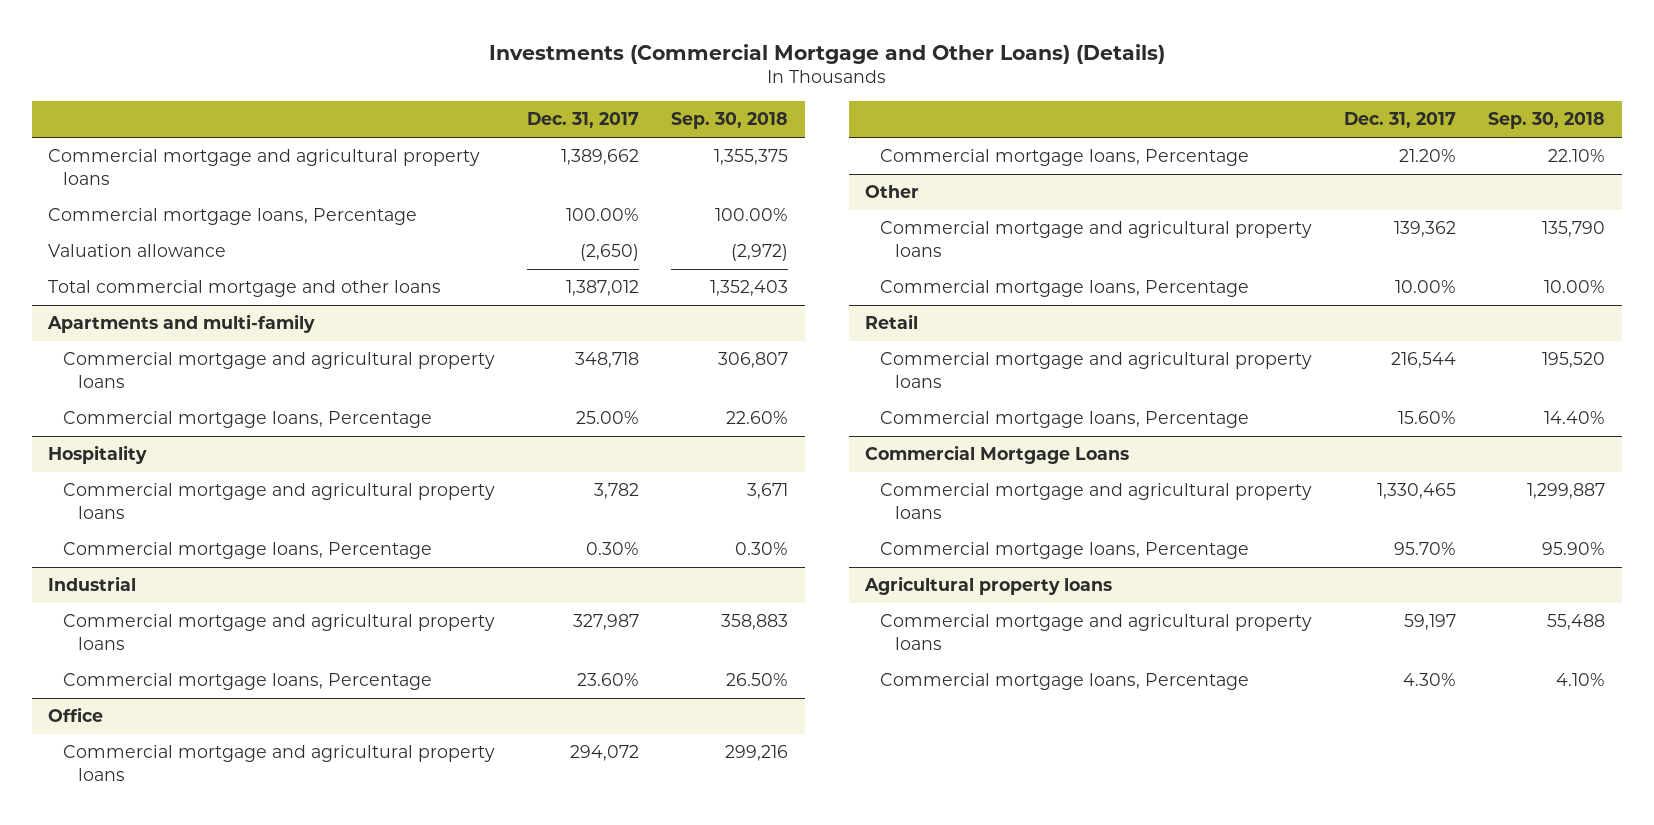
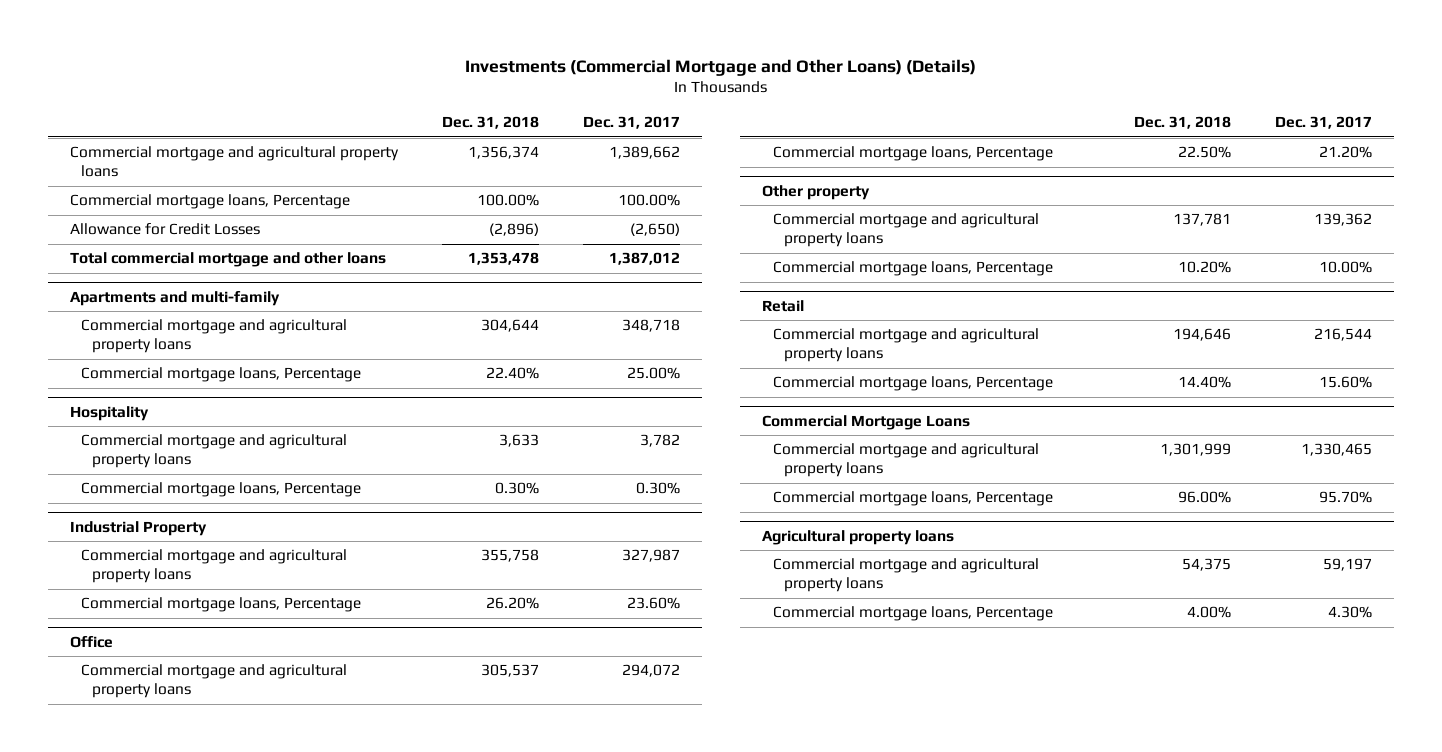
- | Dec. 31, 2017 | Sep. 30, 2018
+ | Dec. 31, 2018 | Dec. 31, 2017
- Valuation allowance | (2,650) | (2,972)
+ Allowance for Credit Losses | (2,896) | (2,650)
- Industrial
+ Industrial Property
- Other
+ Other property

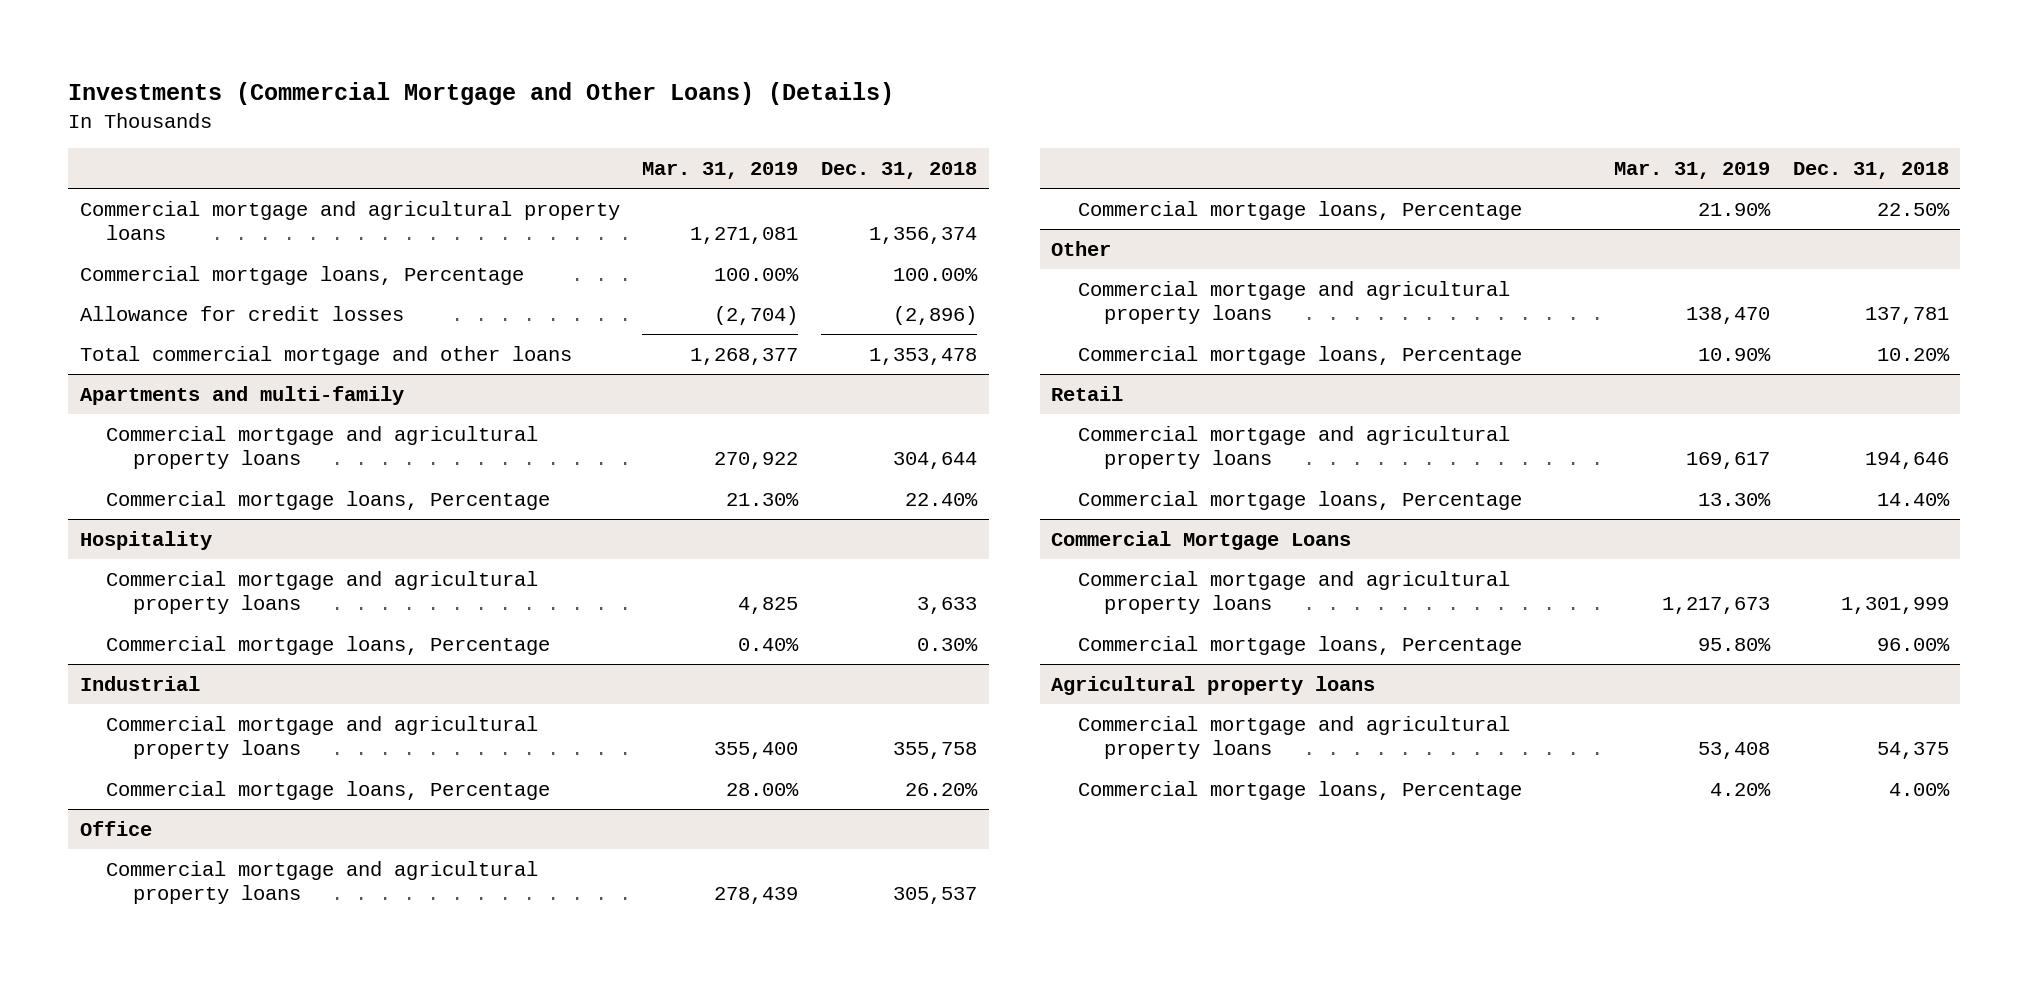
- | Dec. 31, 2018 | Dec. 31, 2017
+ | Mar. 31, 2019 | Dec. 31, 2018
- Allowance for Credit Losses | (2,896) | (2,650)
+ Allowance for credit losses | (2,704) | (2,896)
- Industrial Property
+ Industrial
- Other property
+ Other

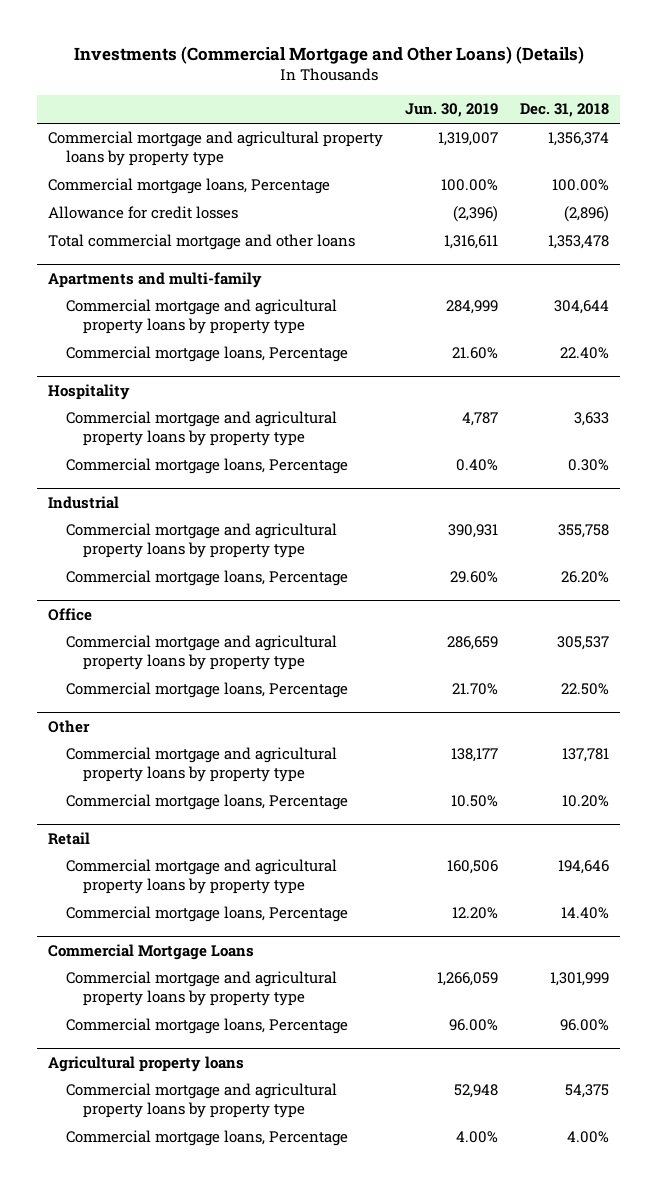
- | Mar. 31, 2019 | Dec. 31, 2018
+ | Jun. 30, 2019 | Dec. 31, 2018
- Commercial mortgage and agricultural property loans | 1,271,081 | 1,356,374
+ Commercial mortgage and agricultural property loans by property type | 1,319,007 | 1,356,374
@ Apartments and multi-family
- Commercial mortgage and agricultural property loans | 270,922 | 304,644
+ Commercial mortgage and agricultural property loans by property type | 284,999 | 304,644
@ Hospitality
- Commercial mortgage and agricultural property loans | 4,825 | 3,633
+ Commercial mortgage and agricultural property loans by property type | 4,787 | 3,633
@ Industrial
- Commercial mortgage and agricultural property loans | 355,400 | 355,758
+ Commercial mortgage and agricultural property loans by property type | 390,931 | 355,758
@ Office
- Commercial mortgage and agricultural property loans | 278,439 | 305,537
+ Commercial mortgage and agricultural property loans by property type | 286,659 | 305,537
@ Other
- Commercial mortgage and agricultural property loans | 138,470 | 137,781
+ Commercial mortgage and agricultural property loans by property type | 138,177 | 137,781
@ Retail
- Commercial mortgage and agricultural property loans | 169,617 | 194,646
+ Commercial mortgage and agricultural property loans by property type | 160,506 | 194,646
@ Commercial Mortgage Loans
- Commercial mortgage and agricultural property loans | 1,217,673 | 1,301,999
+ Commercial mortgage and agricultural property loans by property type | 1,266,059 | 1,301,999
@ Agricultural property loans
- Commercial mortgage and agricultural property loans | 53,408 | 54,375
+ Commercial mortgage and agricultural property loans by property type | 52,948 | 54,375

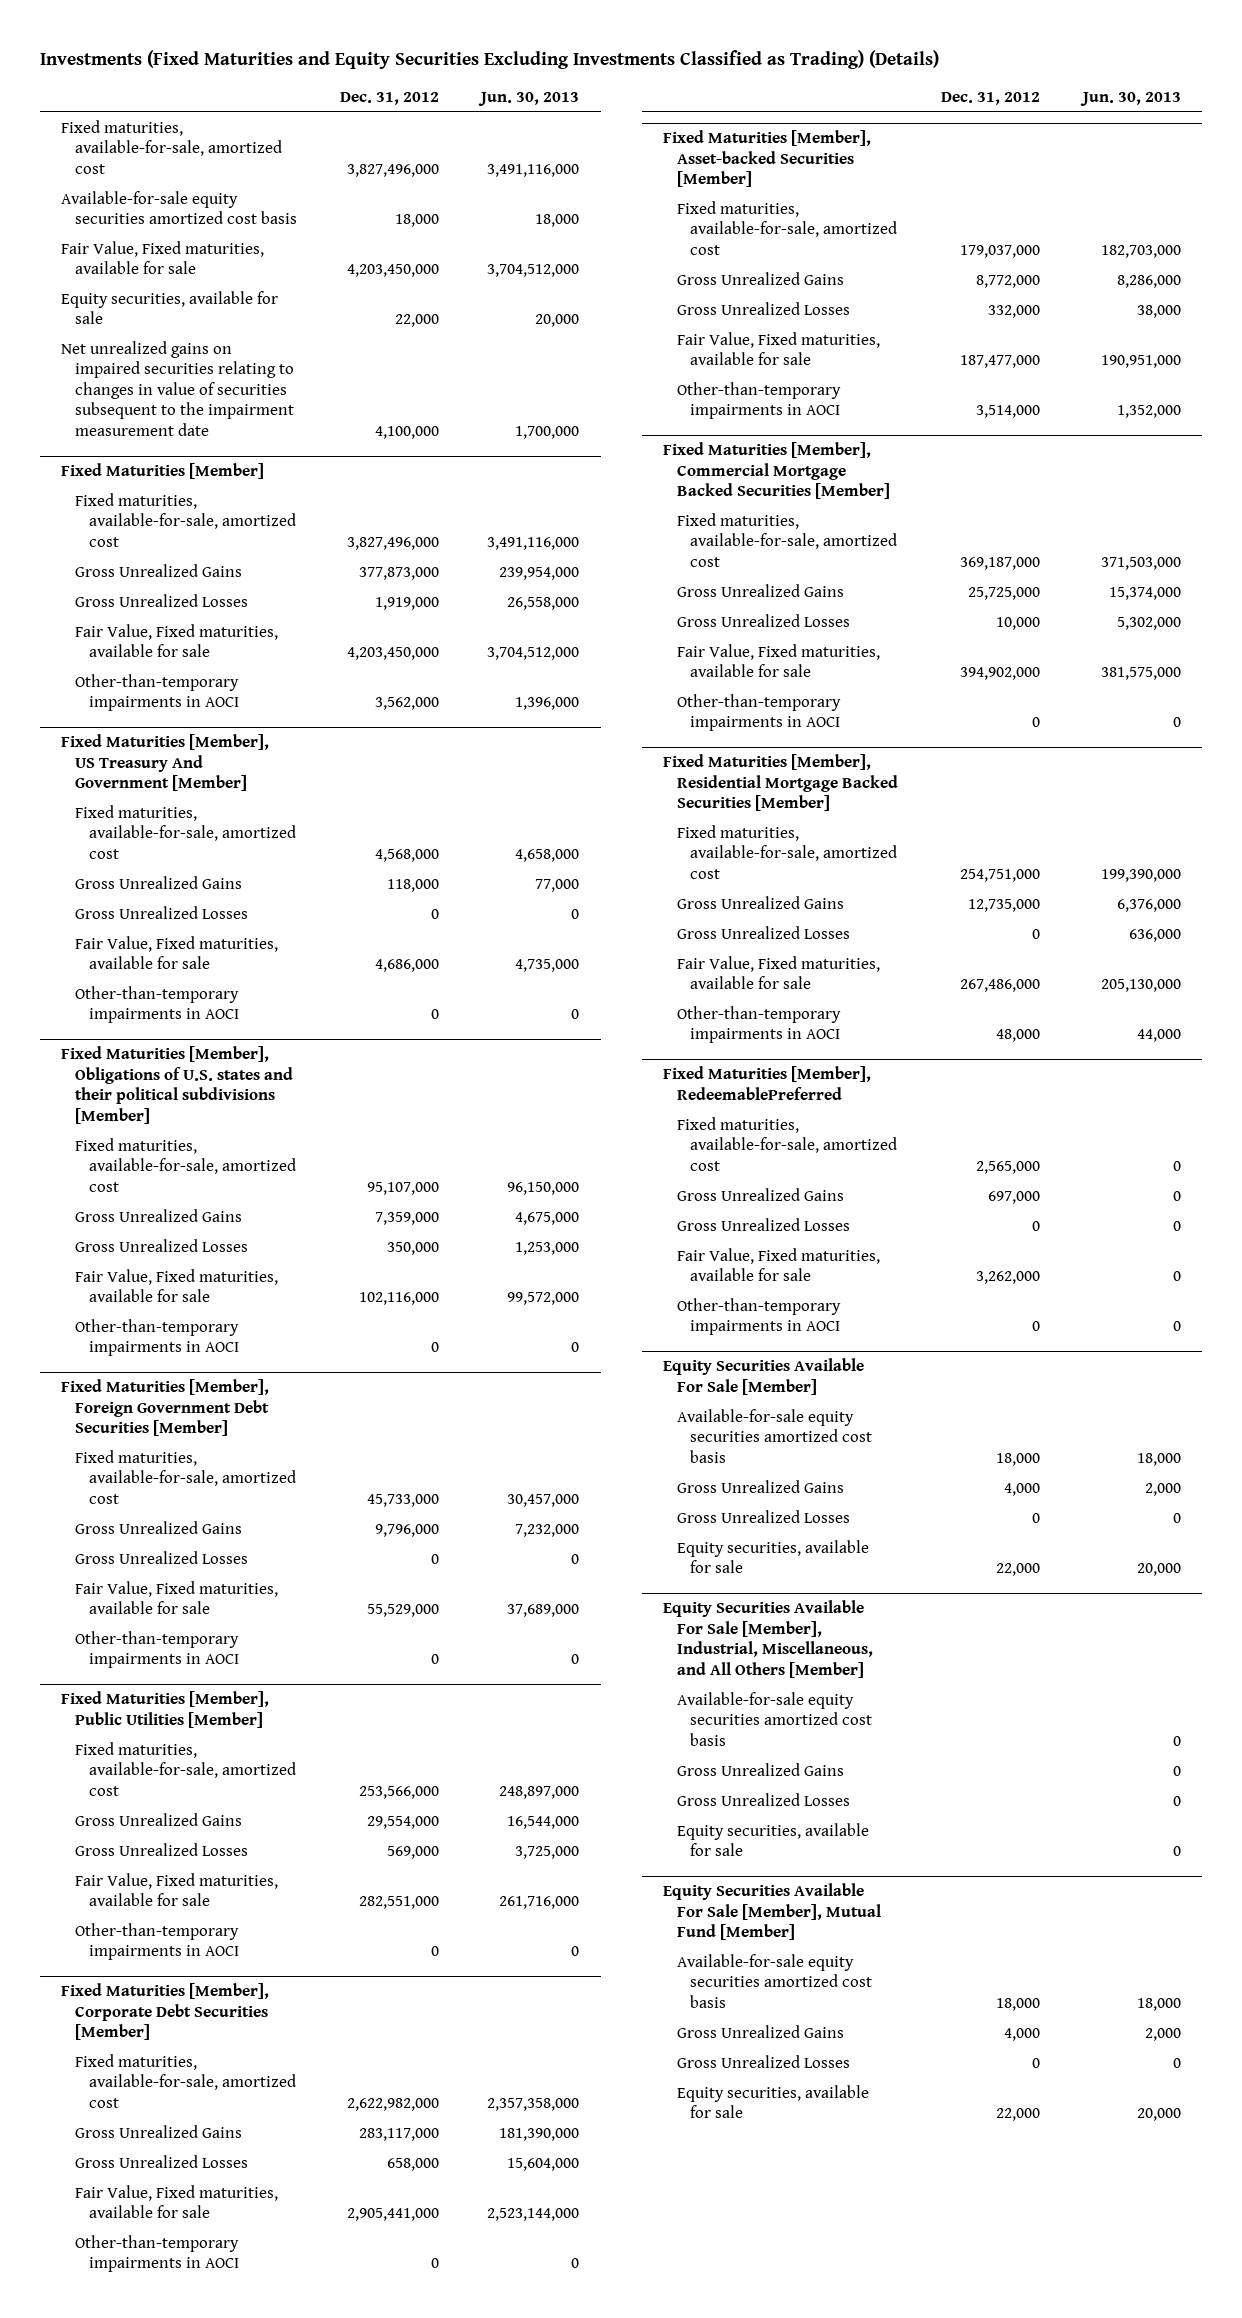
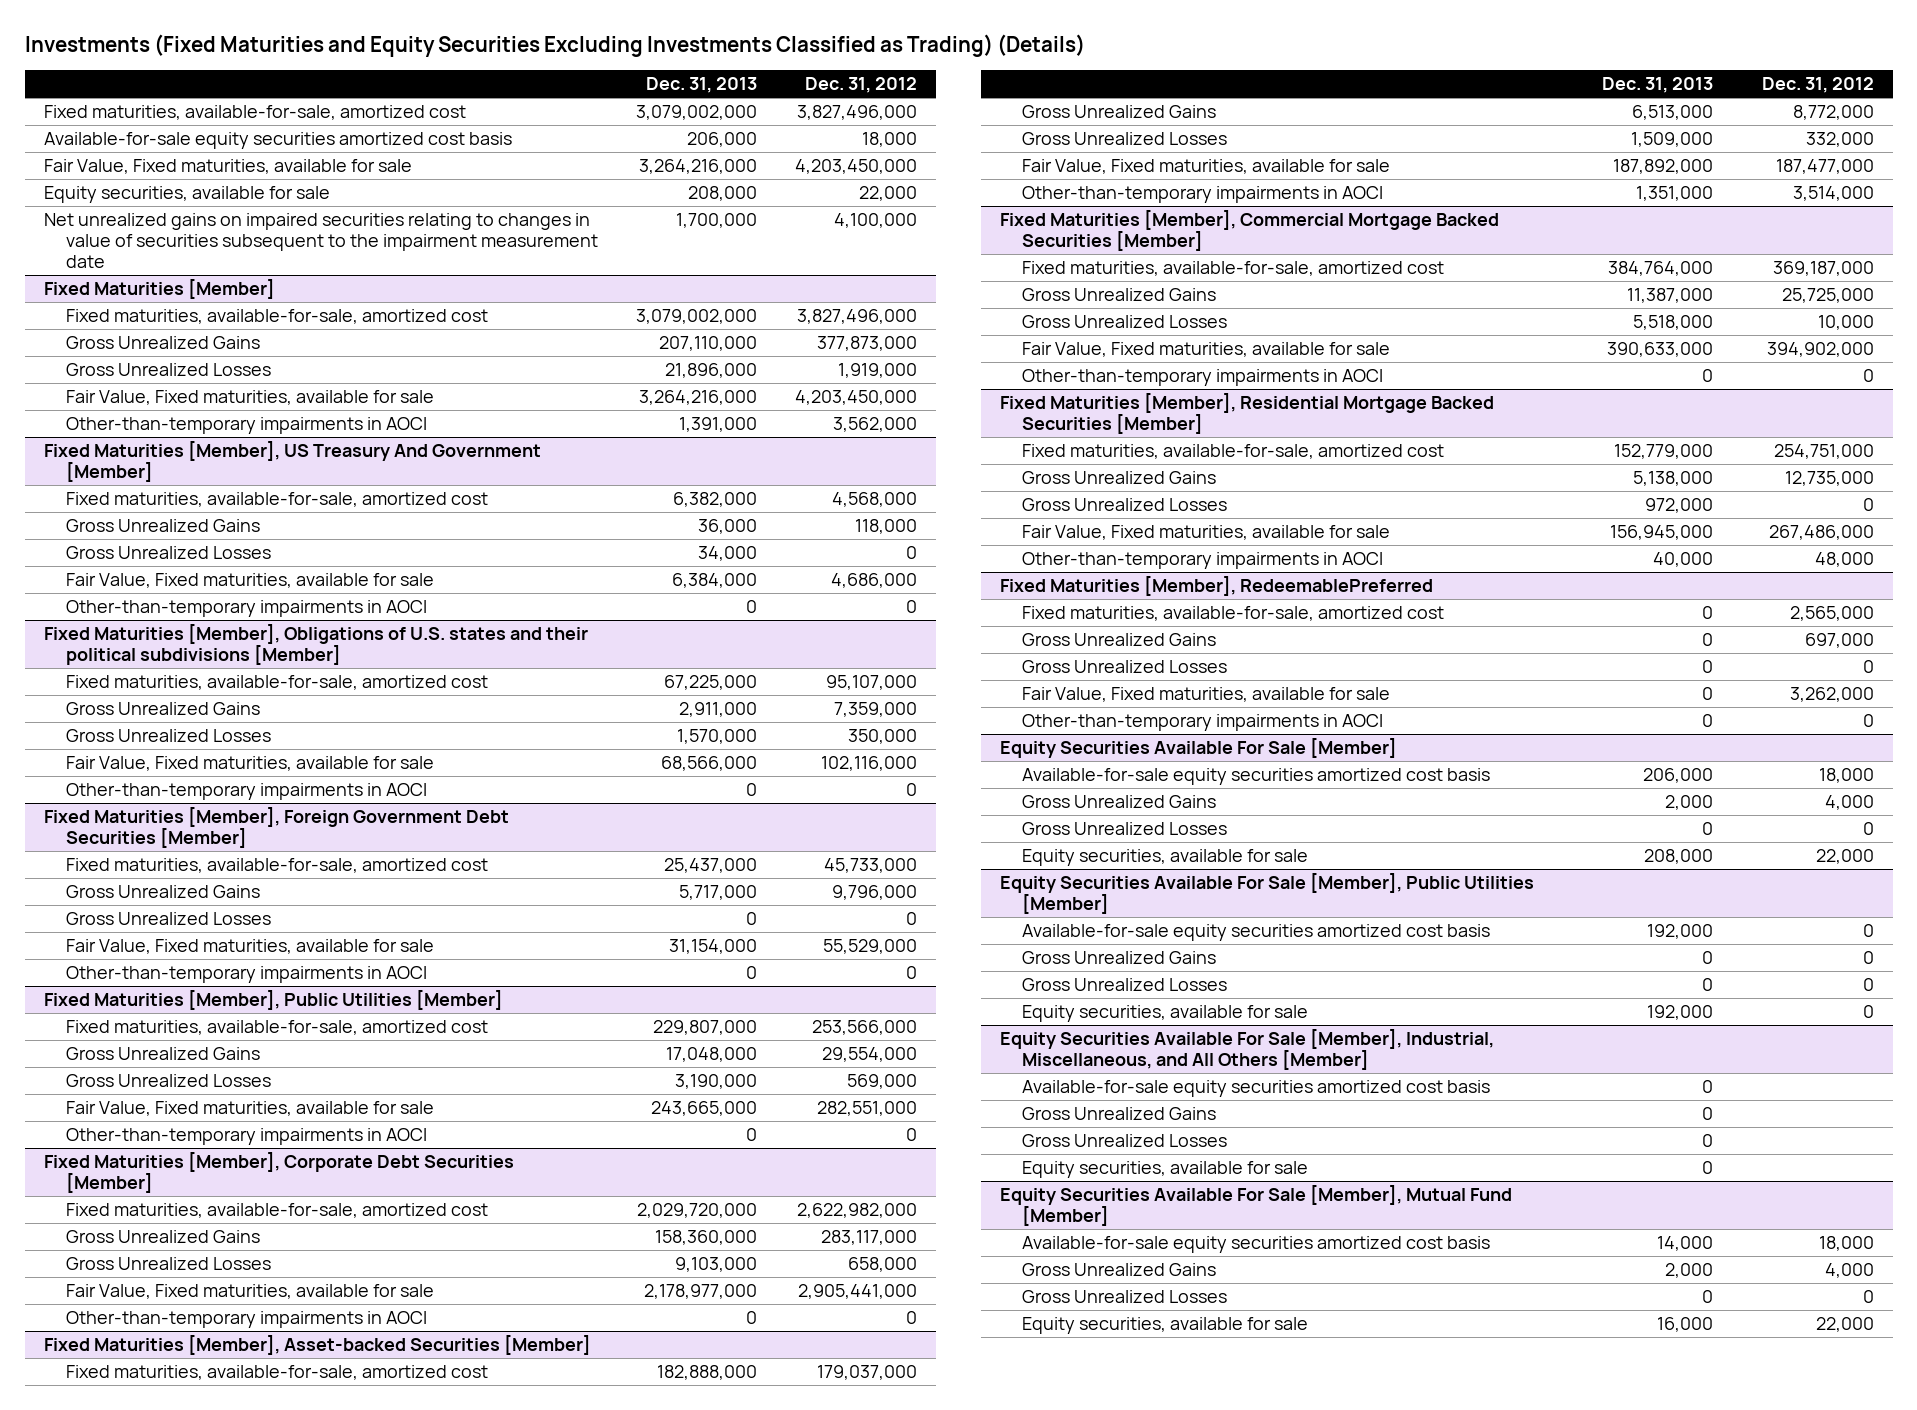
- | Dec. 31, 2012 | Jun. 30, 2013
+ | Dec. 31, 2013 | Dec. 31, 2012
+ Equity Securities Available For Sale [Member], Public Utilities [Member]
+ Available-for-sale equity securities amortized cost basis | 192,000 | 0
+ Gross Unrealized Gains | 0 | 0
+ Gross Unrealized Losses | 0 | 0
+ Equity securities, available for sale | 192,000 | 0

